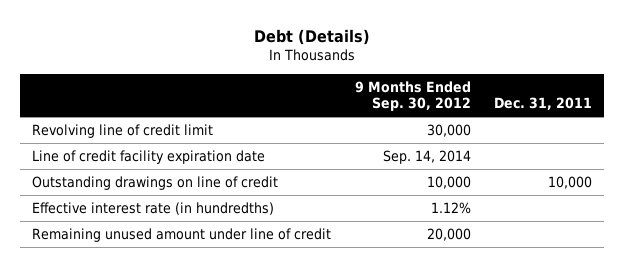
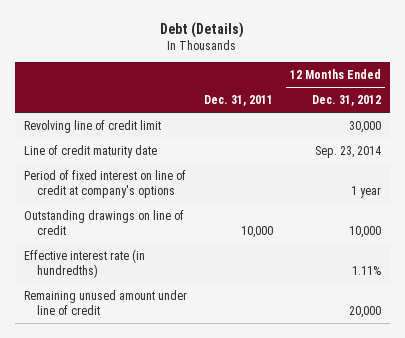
- | 9 Months Ended Sep. 30, 2012 | Dec. 31, 2011
+ | Dec. 31, 2011 | 12 Months Ended Dec. 31, 2012
- Line of credit facility expiration date | Sep. 14, 2014 |
+ Line of credit maturity date | | Sep. 23, 2014
+ Period of fixed interest on line of credit at company's options | | 1 year

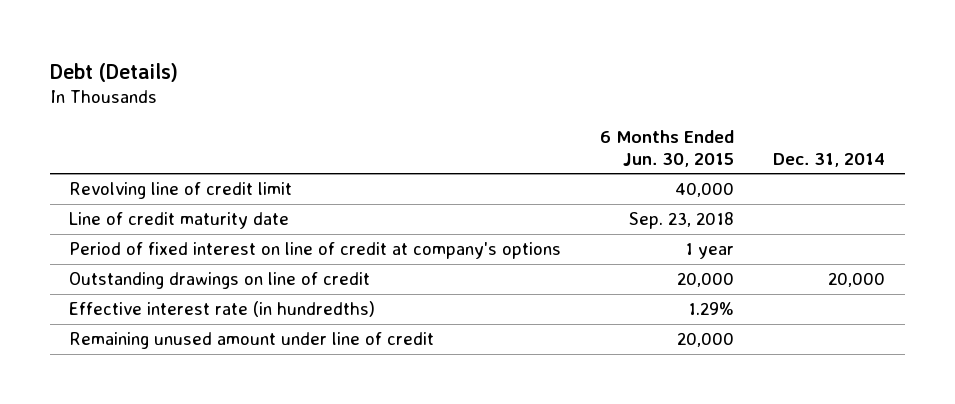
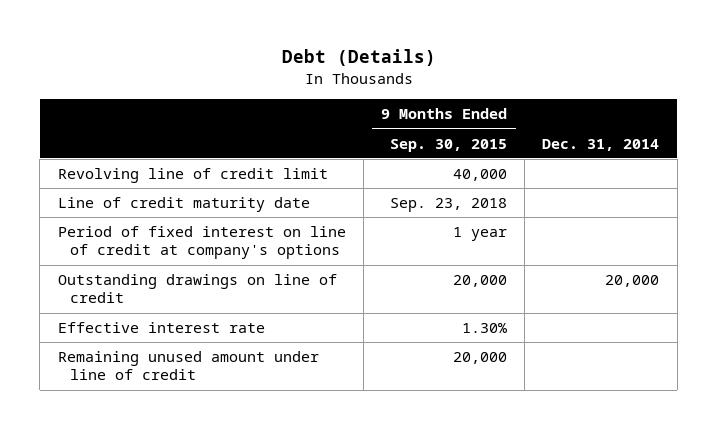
- | 6 Months Ended Jun. 30, 2015 | Dec. 31, 2014
+ | 9 Months Ended Sep. 30, 2015 | Dec. 31, 2014
- Effective interest rate (in hundredths) | 1.29% |
+ Effective interest rate | 1.30% |

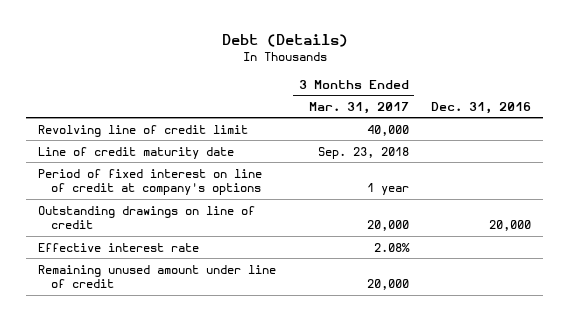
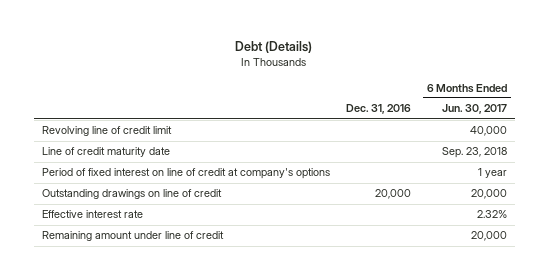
- | 3 Months Ended Mar. 31, 2017 | Dec. 31, 2016
+ | Dec. 31, 2016 | 6 Months Ended Jun. 30, 2017
- Remaining unused amount under line of credit | 20,000 |
+ Remaining amount under line of credit | | 20,000

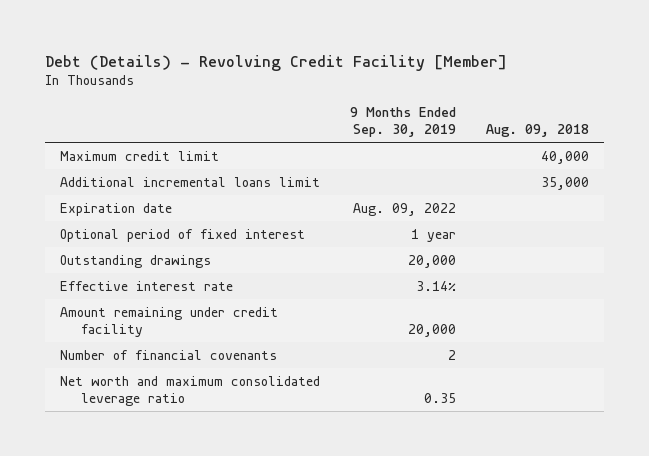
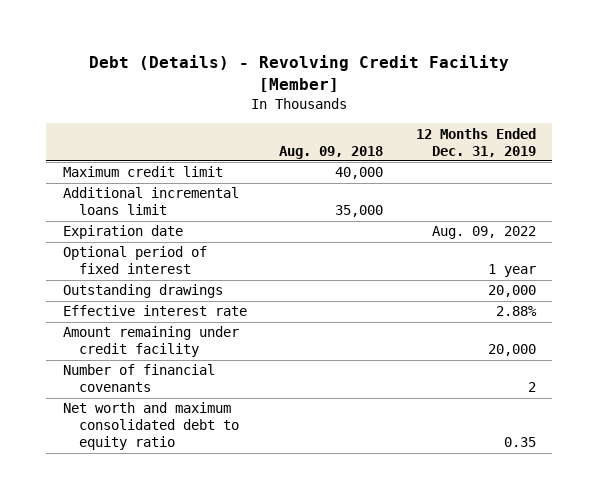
- | 9 Months Ended Sep. 30, 2019 | Aug. 09, 2018
+ | Aug. 09, 2018 | 12 Months Ended Dec. 31, 2019
- Net worth and maximum consolidated leverage ratio | 0.35 |
+ Net worth and maximum consolidated debt to equity ratio | | 0.35

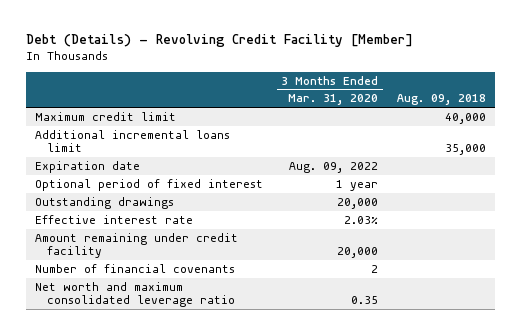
- | Aug. 09, 2018 | 12 Months Ended Dec. 31, 2019
+ | 3 Months Ended Mar. 31, 2020 | Aug. 09, 2018
- Net worth and maximum consolidated debt to equity ratio | | 0.35
+ Net worth and maximum consolidated leverage ratio | 0.35 |

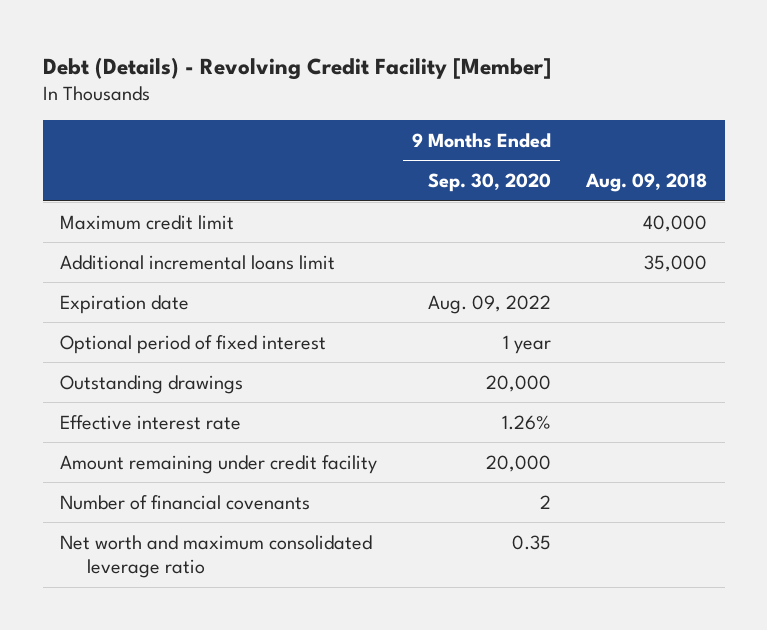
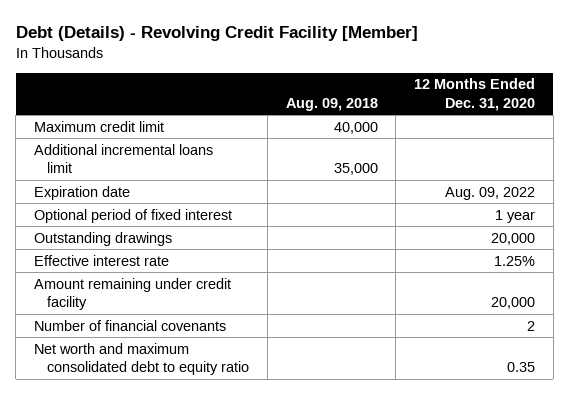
- | 9 Months Ended Sep. 30, 2020 | Aug. 09, 2018
+ | Aug. 09, 2018 | 12 Months Ended Dec. 31, 2020
- Net worth and maximum consolidated leverage ratio | 0.35 |
+ Net worth and maximum consolidated debt to equity ratio | | 0.35

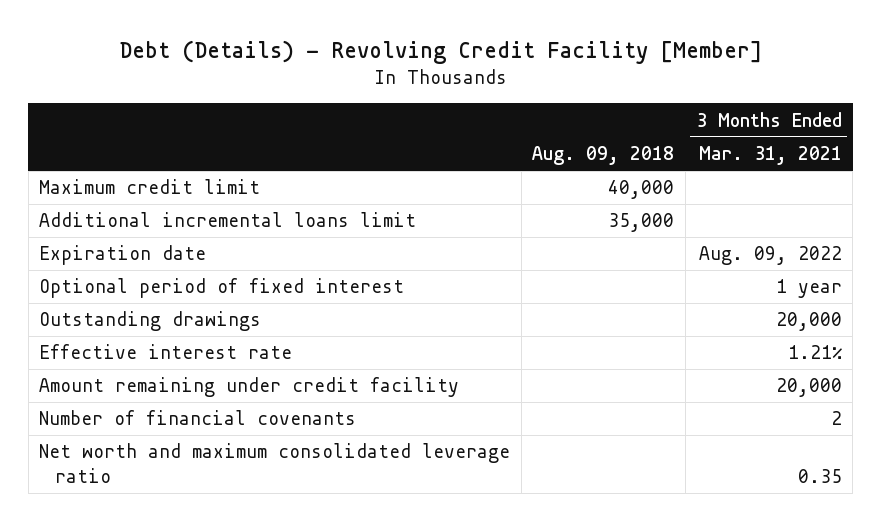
- | Aug. 09, 2018 | 12 Months Ended Dec. 31, 2020
+ | Aug. 09, 2018 | 3 Months Ended Mar. 31, 2021
- Net worth and maximum consolidated debt to equity ratio | | 0.35
+ Net worth and maximum consolidated leverage ratio | | 0.35

